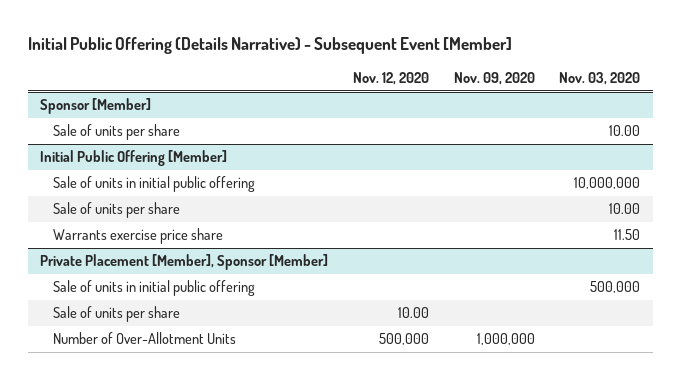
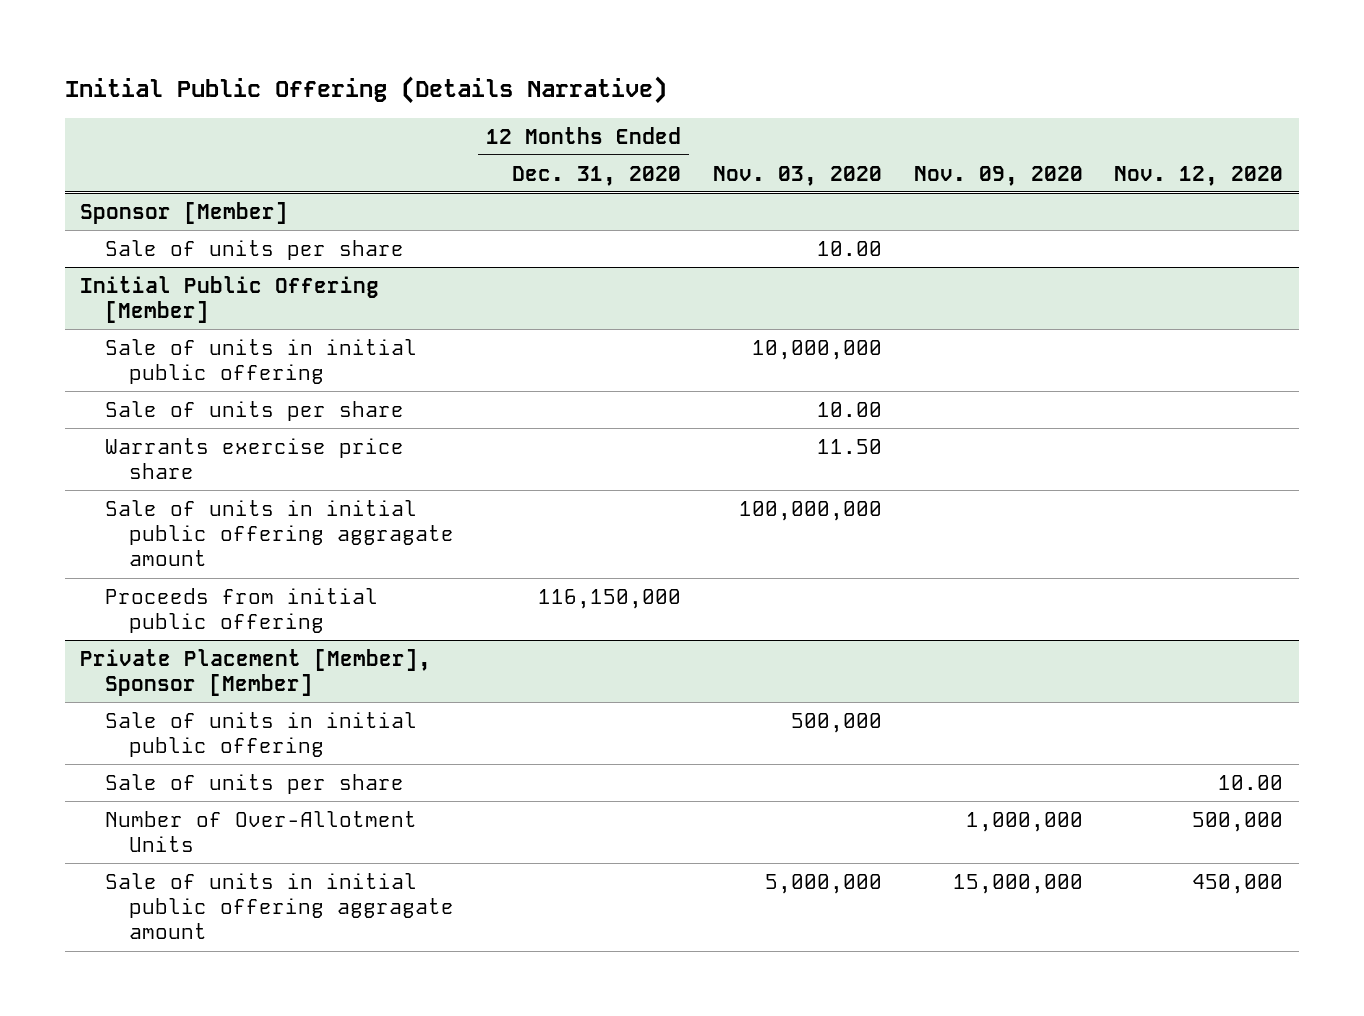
- Initial Public Offering (Details Narrative) - Subsequent Event [Member]
+ Initial Public Offering (Details Narrative)
- | Nov. 12, 2020 | Nov. 09, 2020 | Nov. 03, 2020
+ | 12 Months Ended Dec. 31, 2020 | Nov. 03, 2020 | Nov. 09, 2020 | Nov. 12, 2020
@ Initial Public Offering [Member]
+ Sale of units in initial public offering aggragate amount | | 100,000,000 | |
+ Proceeds from initial public offering | 116,150,000 | | |
@ Private Placement [Member], Sponsor [Member]
+ Sale of units in initial public offering aggragate amount | | 5,000,000 | 15,000,000 | 450,000

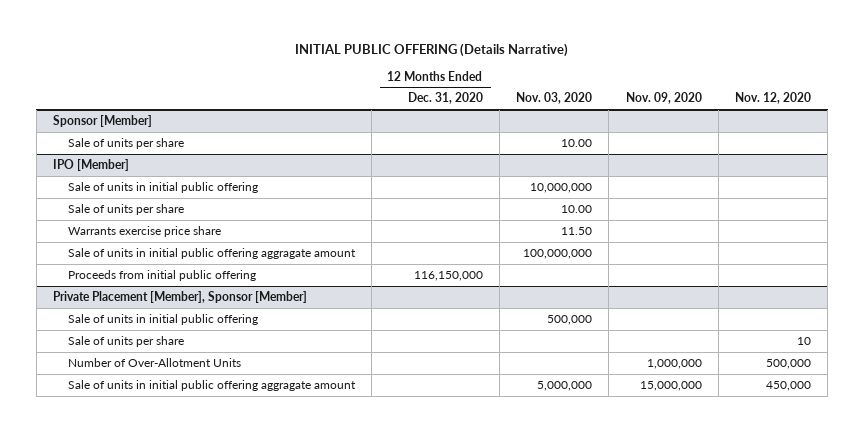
- Initial Public Offering (Details Narrative)
+ INITIAL PUBLIC OFFERING (Details Narrative)
- Initial Public Offering [Member]
+ IPO [Member]
@ Private Placement [Member], Sponsor [Member]
- Sale of units per share | | | | 10.00
+ Sale of units per share | | | | 10

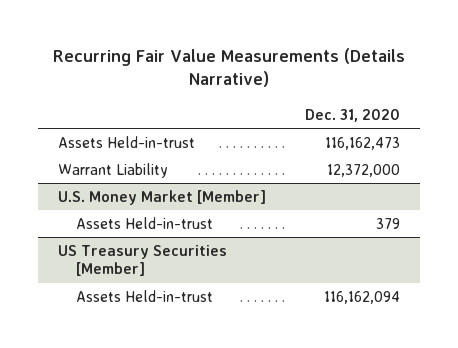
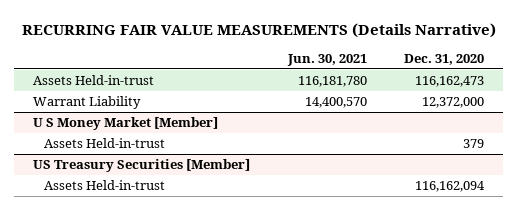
- Recurring Fair Value Measurements (Details Narrative)
+ RECURRING FAIR VALUE MEASUREMENTS (Details Narrative)
- | Dec. 31, 2020
+ | Jun. 30, 2021 | Dec. 31, 2020
- U.S. Money Market [Member]
+ U S Money Market [Member]

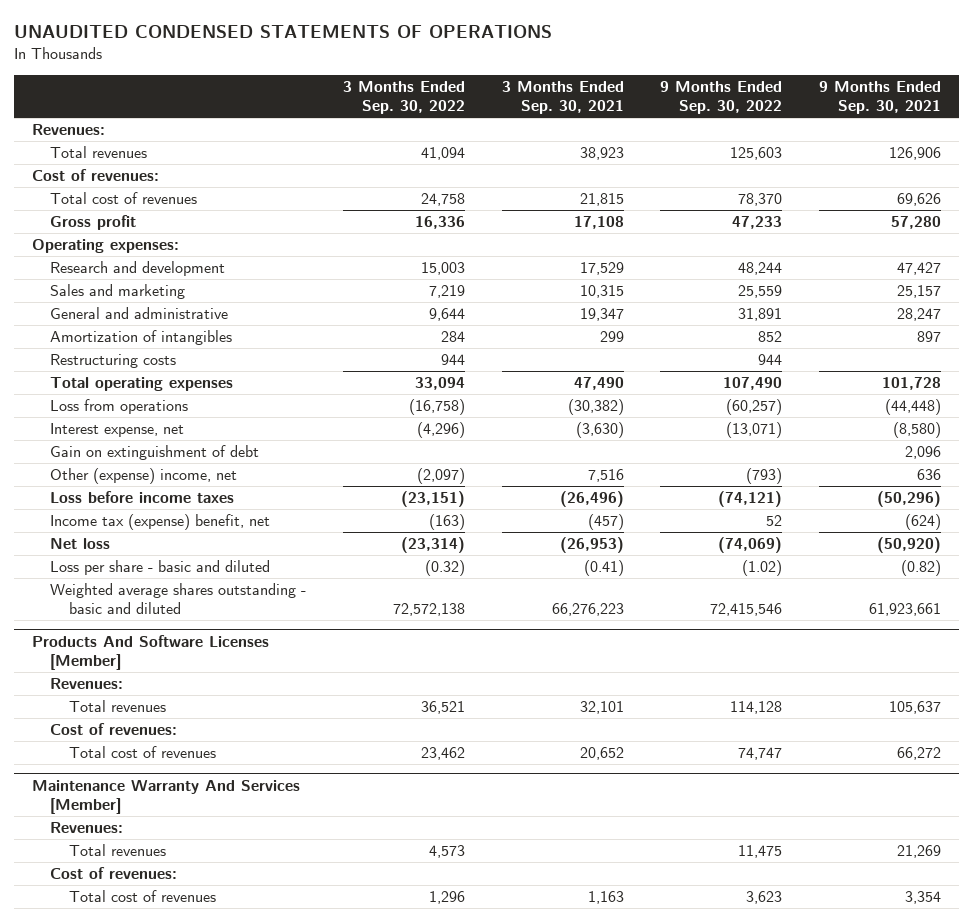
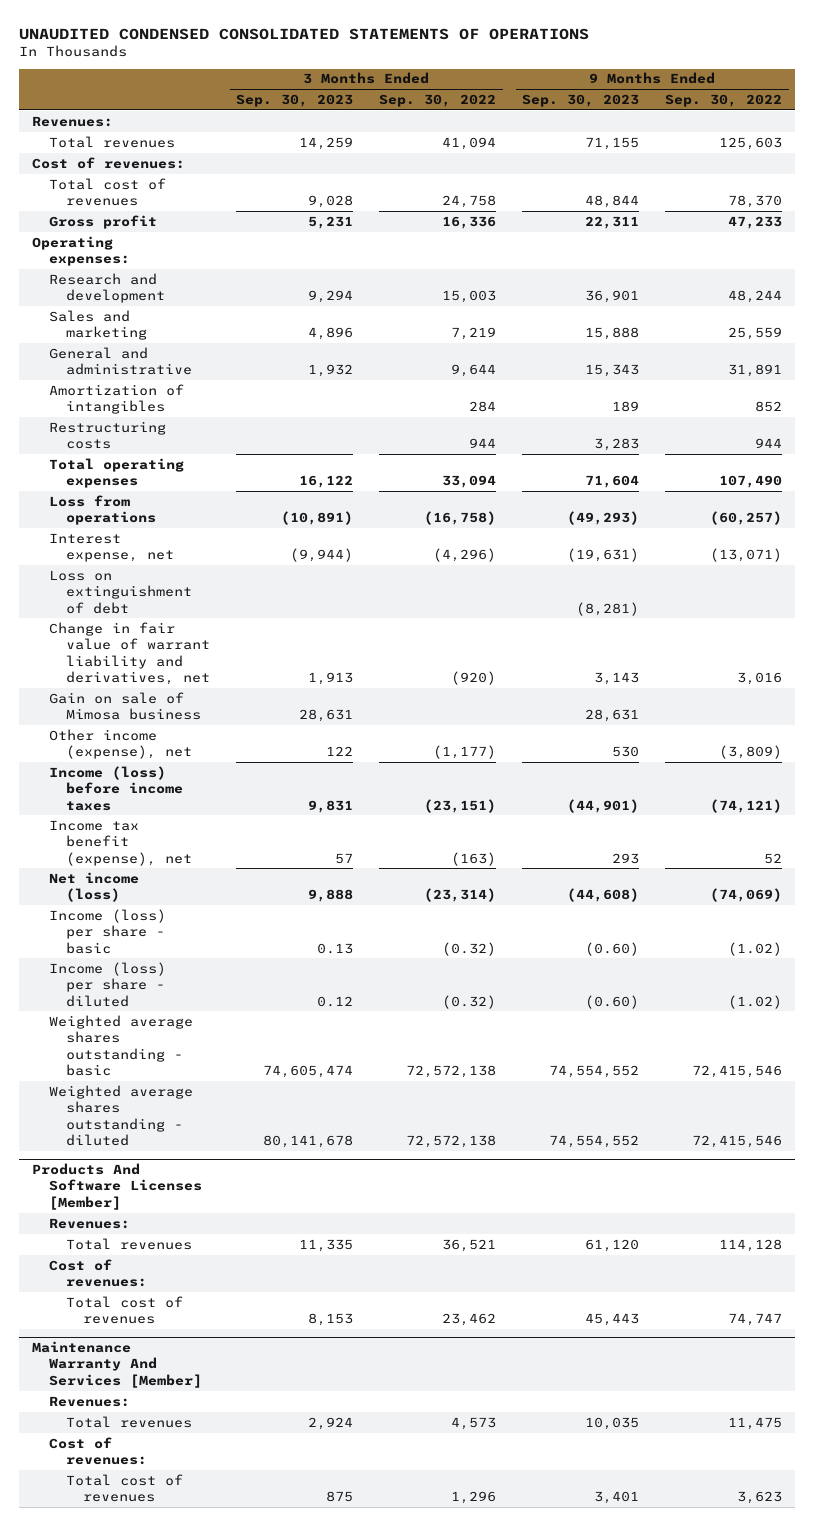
- UNAUDITED CONDENSED STATEMENTS OF OPERATIONS
+ UNAUDITED CONDENSED CONSOLIDATED STATEMENTS OF OPERATIONS
- | 3 Months Ended Sep. 30, 2022 | 3 Months Ended Sep. 30, 2021 | 9 Months Ended Sep. 30, 2022 | 9 Months Ended Sep. 30, 2021
+ | 3 Months Ended Sep. 30, 2023 | 3 Months Ended Sep. 30, 2022 | 9 Months Ended Sep. 30, 2023 | 9 Months Ended Sep. 30, 2022
- Gain on extinguishment of debt | | | | 2,096
- Other (expense) income, net | (2,097) | 7,516 | (793) | 636
- Loss before income taxes | (23,151) | (26,496) | (74,121) | (50,296)
- Income tax (expense) benefit, net | (163) | (457) | 52 | (624)
- Net loss | (23,314) | (26,953) | (74,069) | (50,920)
- Loss per share - basic and diluted | (0.32) | (0.41) | (1.02) | (0.82)
- Weighted average shares outstanding - basic and diluted | 72,572,138 | 66,276,223 | 72,415,546 | 61,923,661
+ Loss on extinguishment of debt | | | (8,281) |
+ Change in fair value of warrant liability and derivatives, net | 1,913 | (920) | 3,143 | 3,016
+ Gain on sale of Mimosa business | 28,631 | | 28,631 |
+ Other income (expense), net | 122 | (1,177) | 530 | (3,809)
+ Income (loss) before income taxes | 9,831 | (23,151) | (44,901) | (74,121)
+ Income tax benefit (expense), net | 57 | (163) | 293 | 52
+ Net income (loss) | 9,888 | (23,314) | (44,608) | (74,069)
+ Income (loss) per share - basic | 0.13 | (0.32) | (0.60) | (1.02)
+ Income (loss) per share - diluted | 0.12 | (0.32) | (0.60) | (1.02)
+ Weighted average shares outstanding - basic | 74,605,474 | 72,572,138 | 74,554,552 | 72,415,546
+ Weighted average shares outstanding - diluted | 80,141,678 | 72,572,138 | 74,554,552 | 72,415,546

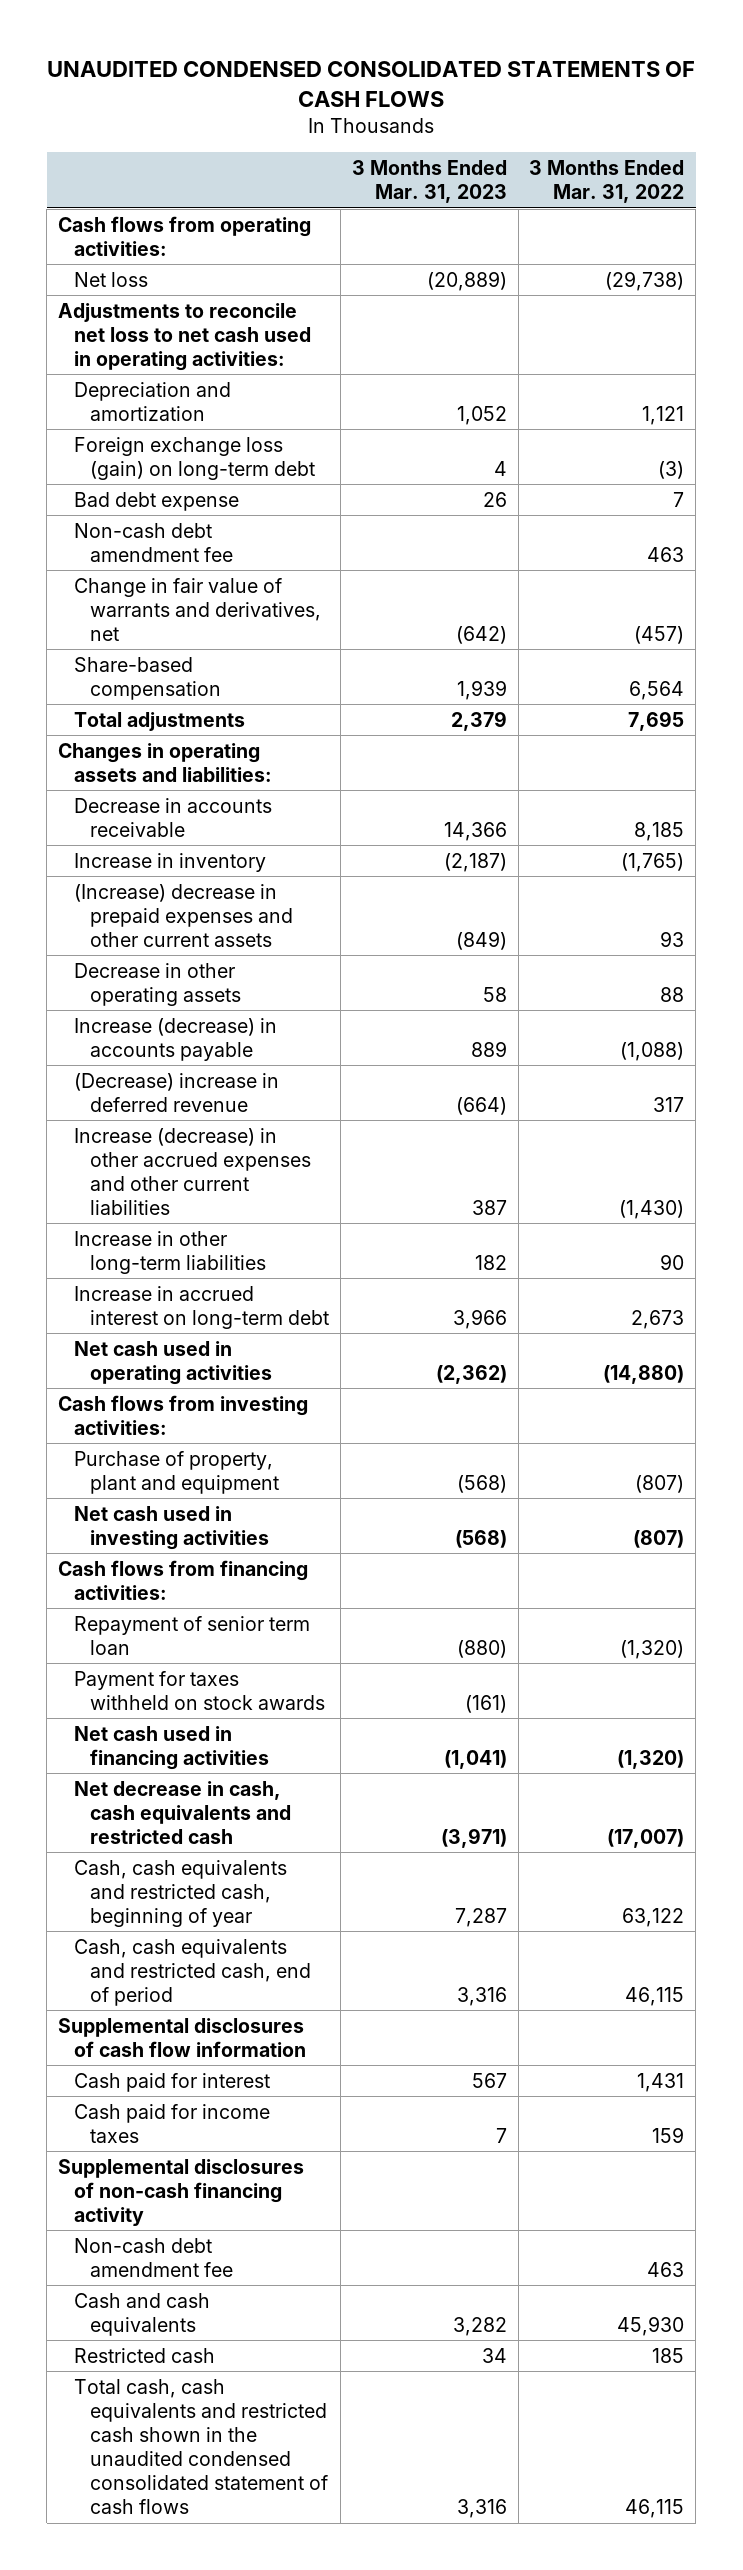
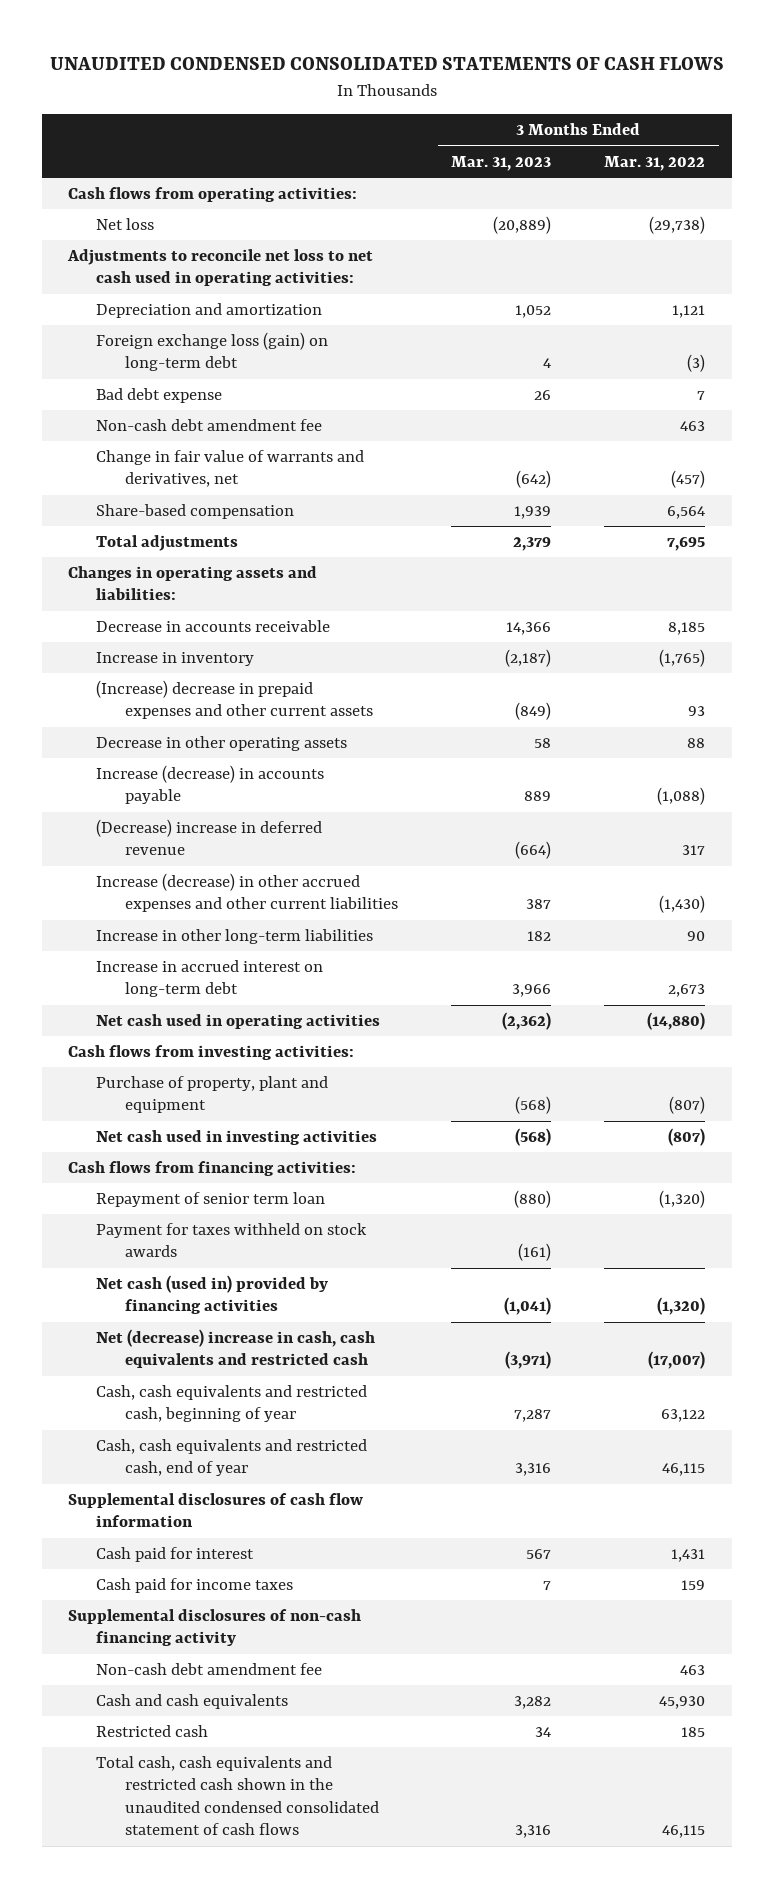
- Net cash used in financing activities | (1,041) | (1,320)
- Net decrease in cash, cash equivalents and restricted cash | (3,971) | (17,007)
+ Net cash (used in) provided by financing activities | (1,041) | (1,320)
+ Net (decrease) increase in cash, cash equivalents and restricted cash | (3,971) | (17,007)
- Cash, cash equivalents and restricted cash, end of period | 3,316 | 46,115
+ Cash, cash equivalents and restricted cash, end of year | 3,316 | 46,115

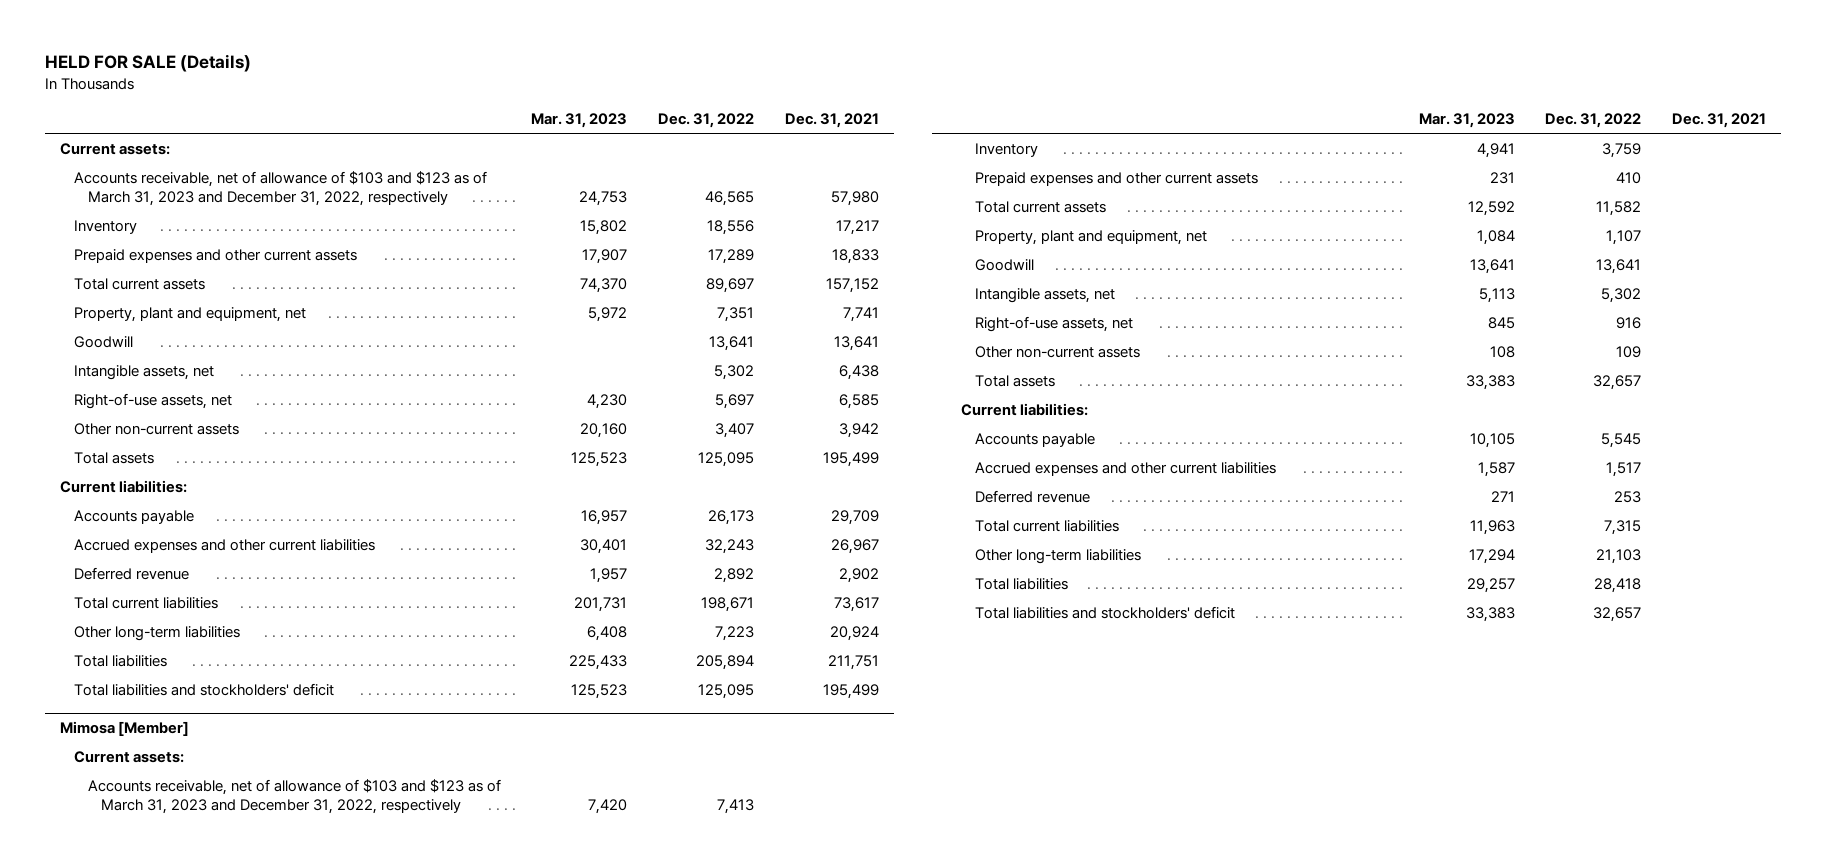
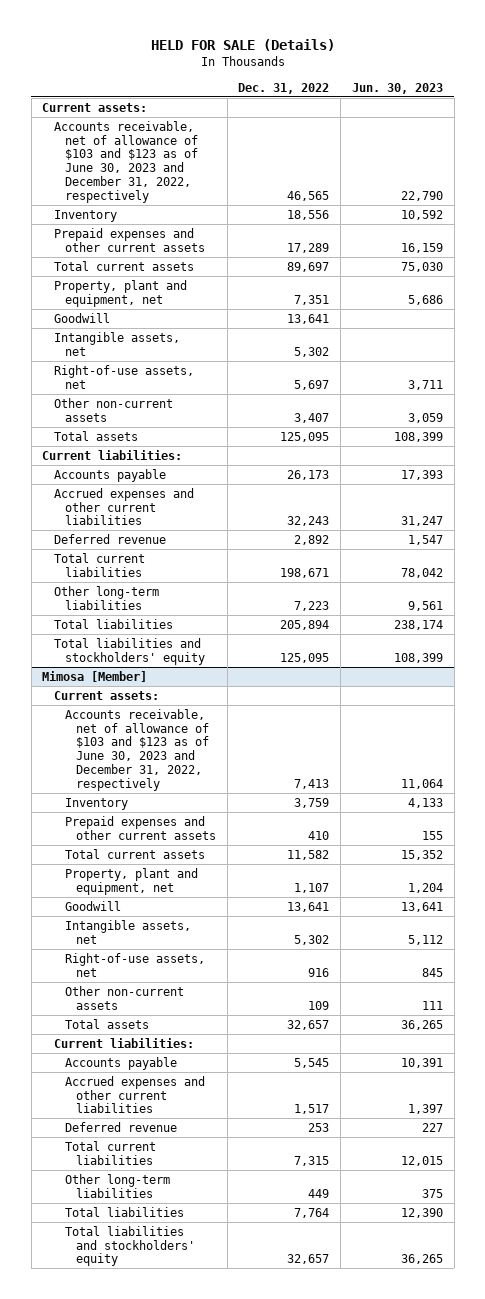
- | Mar. 31, 2023 | Dec. 31, 2022 | Dec. 31, 2021
+ | Dec. 31, 2022 | Jun. 30, 2023
- Accounts receivable, net of allowance of $103 and $123 as of March 31, 2023 and December 31, 2022, respectively | 24,753 | 46,565 | 57,980
+ Accounts receivable, net of allowance of $103 and $123 as of June 30, 2023 and December 31, 2022, respectively | 46,565 | 22,790
- Total liabilities and stockholders' deficit | 125,523 | 125,095 | 195,499
+ Total liabilities and stockholders' equity | 125,095 | 108,399
@ Mimosa [Member]
- Accounts receivable, net of allowance of $103 and $123 as of March 31, 2023 and December 31, 2022, respectively | 7,420 | 7,413 |
+ Accounts receivable, net of allowance of $103 and $123 as of June 30, 2023 and December 31, 2022, respectively | 7,413 | 11,064
- Other long-term liabilities | 17,294 | 21,103 |
- Total liabilities | 29,257 | 28,418 |
- Total liabilities and stockholders' deficit | 33,383 | 32,657 |
+ Other long-term liabilities | 449 | 375
+ Total liabilities | 7,764 | 12,390
+ Total liabilities and stockholders' equity | 32,657 | 36,265

